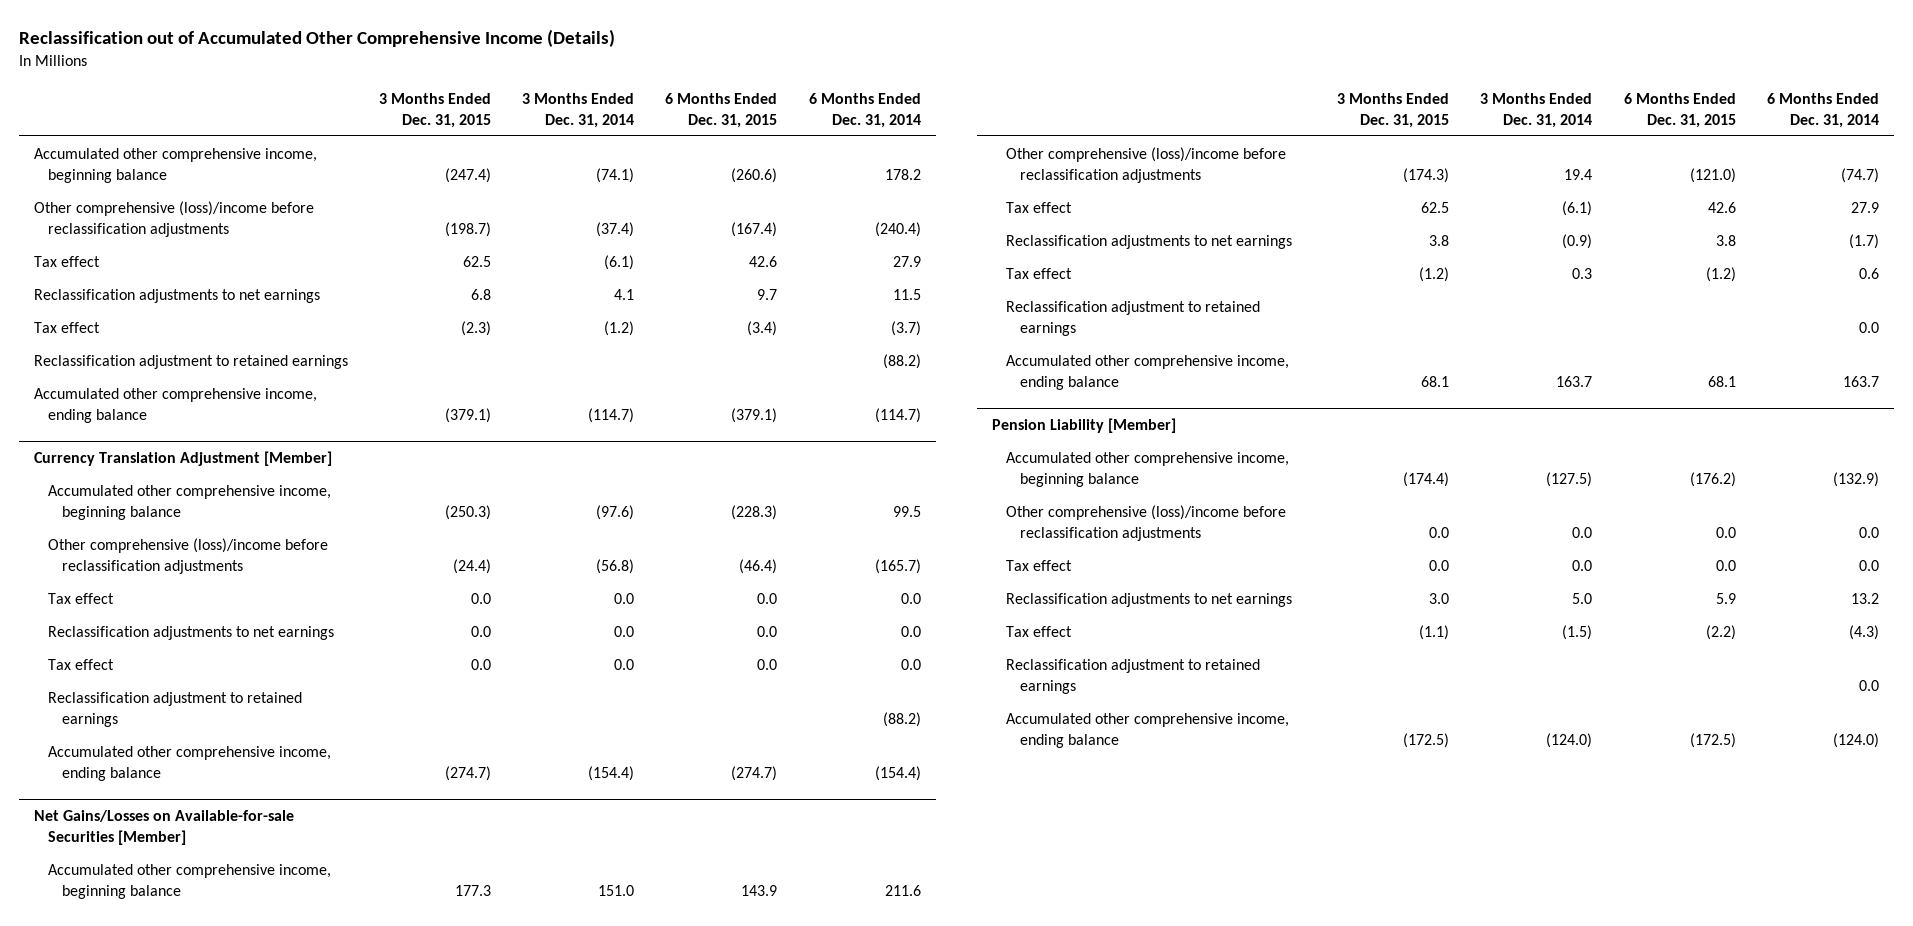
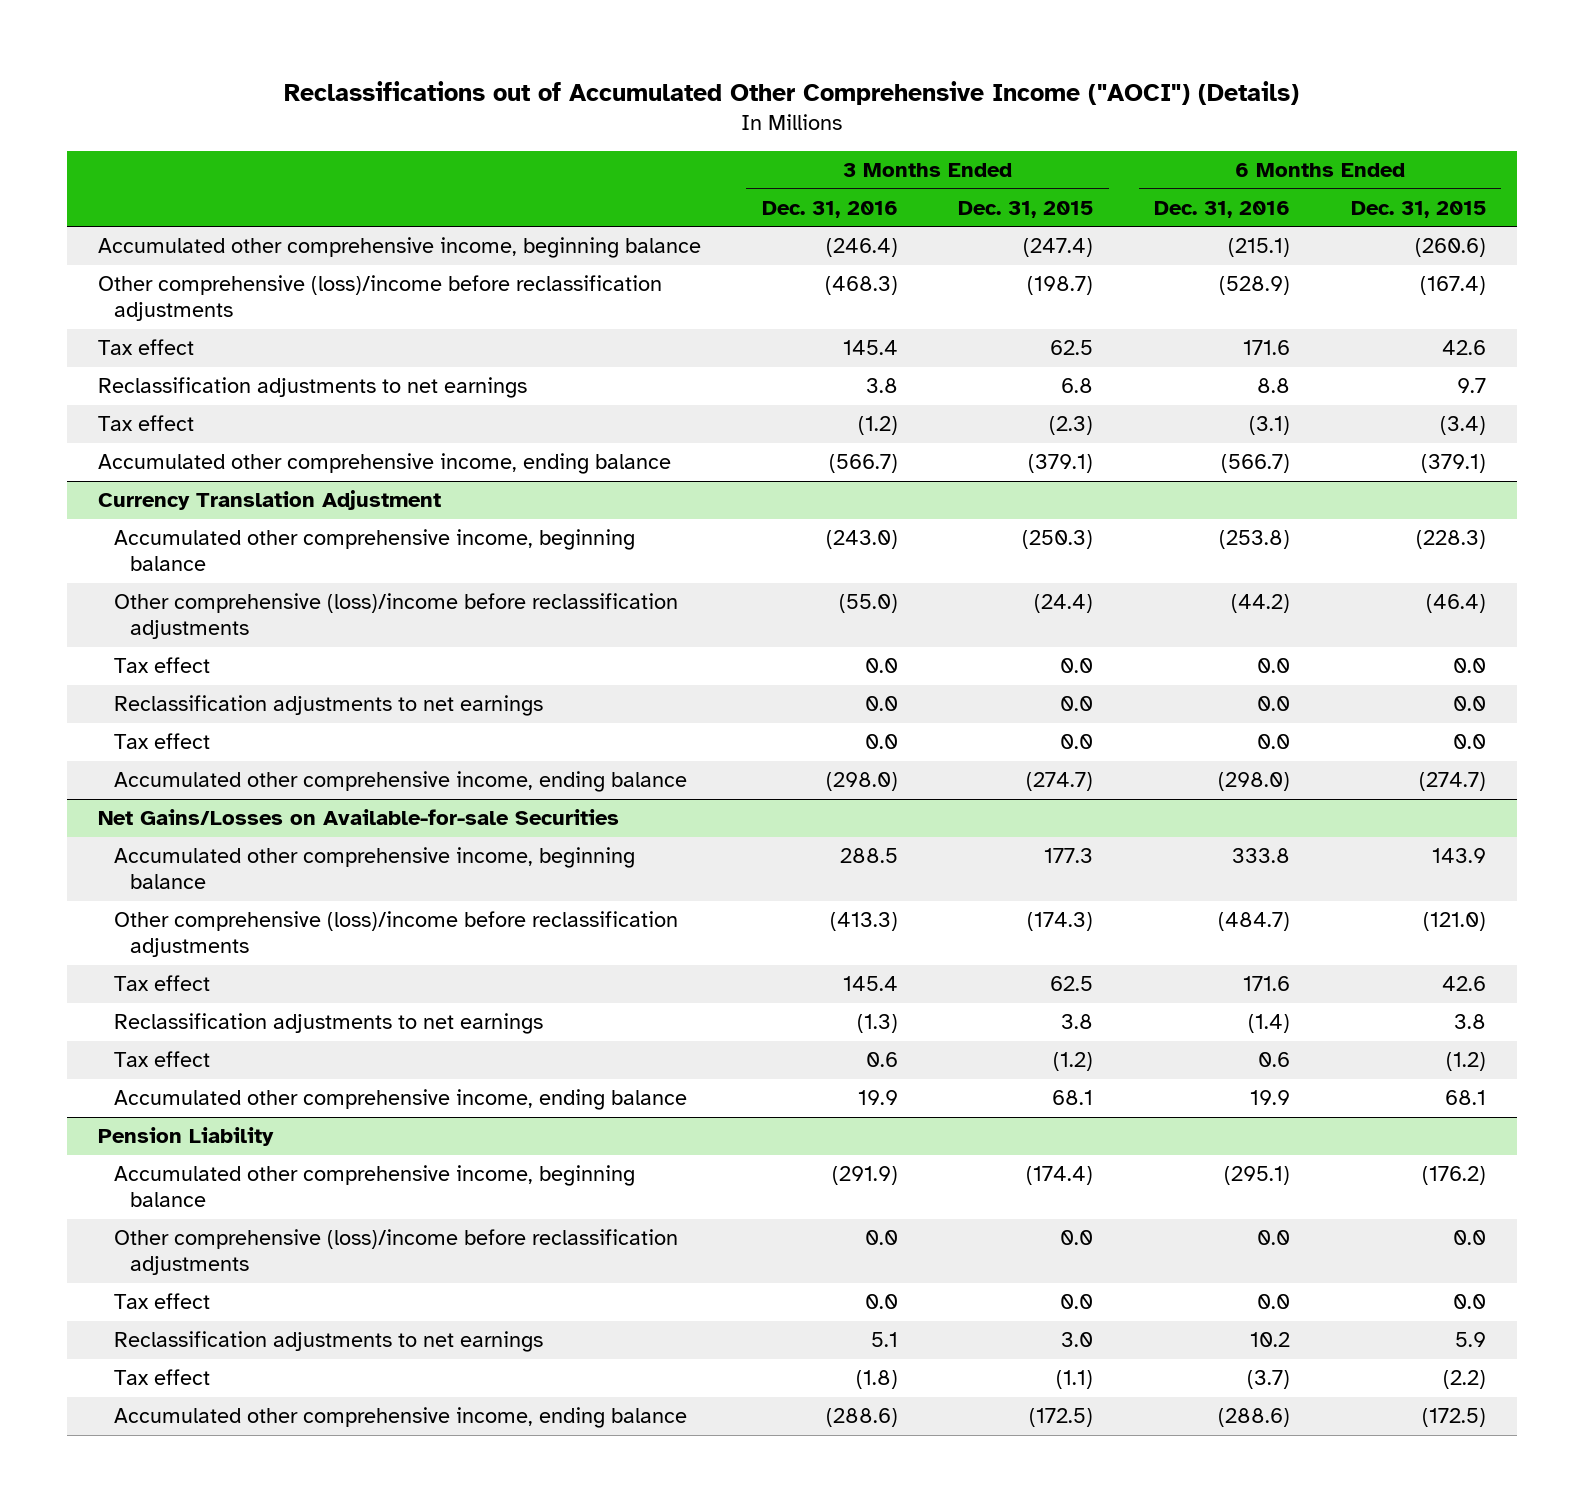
- Reclassification out of Accumulated Other Comprehensive Income (Details)
+ Reclassifications out of Accumulated Other Comprehensive Income ("AOCI") (Details)
- | 3 Months Ended Dec. 31, 2015 | 3 Months Ended Dec. 31, 2014 | 6 Months Ended Dec. 31, 2015 | 6 Months Ended Dec. 31, 2014
+ | 3 Months Ended Dec. 31, 2016 | 3 Months Ended Dec. 31, 2015 | 6 Months Ended Dec. 31, 2016 | 6 Months Ended Dec. 31, 2015
- Reclassification adjustment to retained earnings | | | | (88.2)
- Currency Translation Adjustment [Member]
+ Currency Translation Adjustment
- Reclassification adjustment to retained earnings | | | | (88.2)
- Net Gains/Losses on Available-for-sale Securities [Member]
+ Net Gains/Losses on Available-for-sale Securities
- Reclassification adjustment to retained earnings | | | | 0.0
- Pension Liability [Member]
+ Pension Liability
- Reclassification adjustment to retained earnings | | | | 0.0

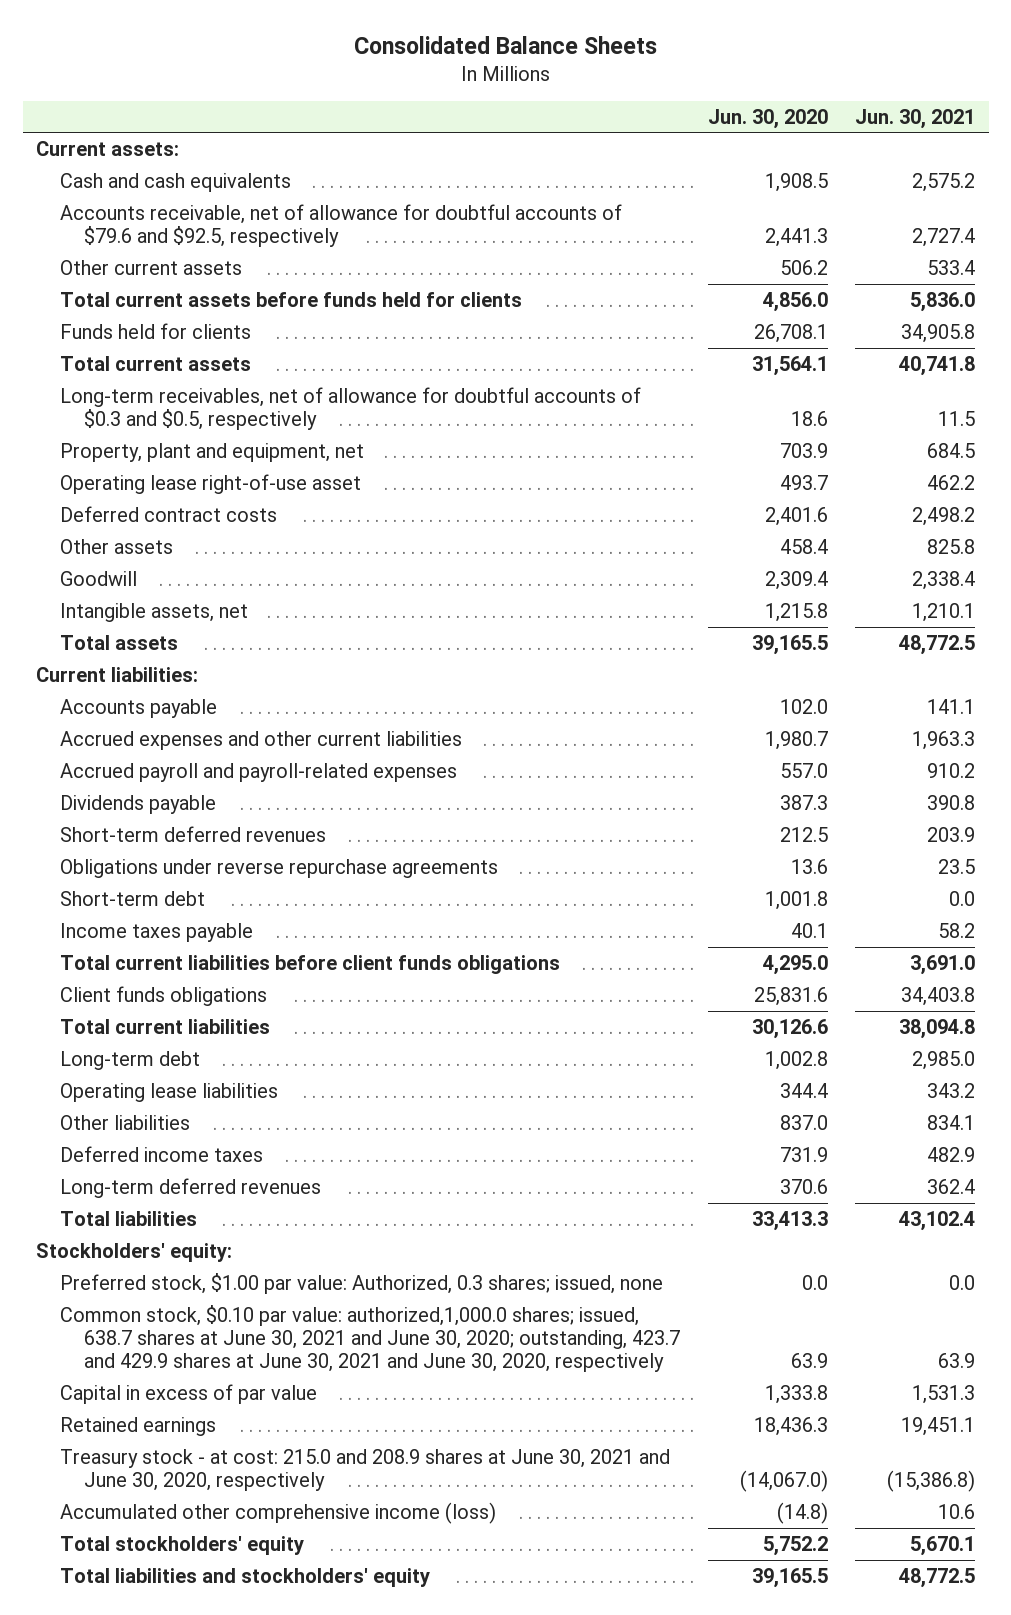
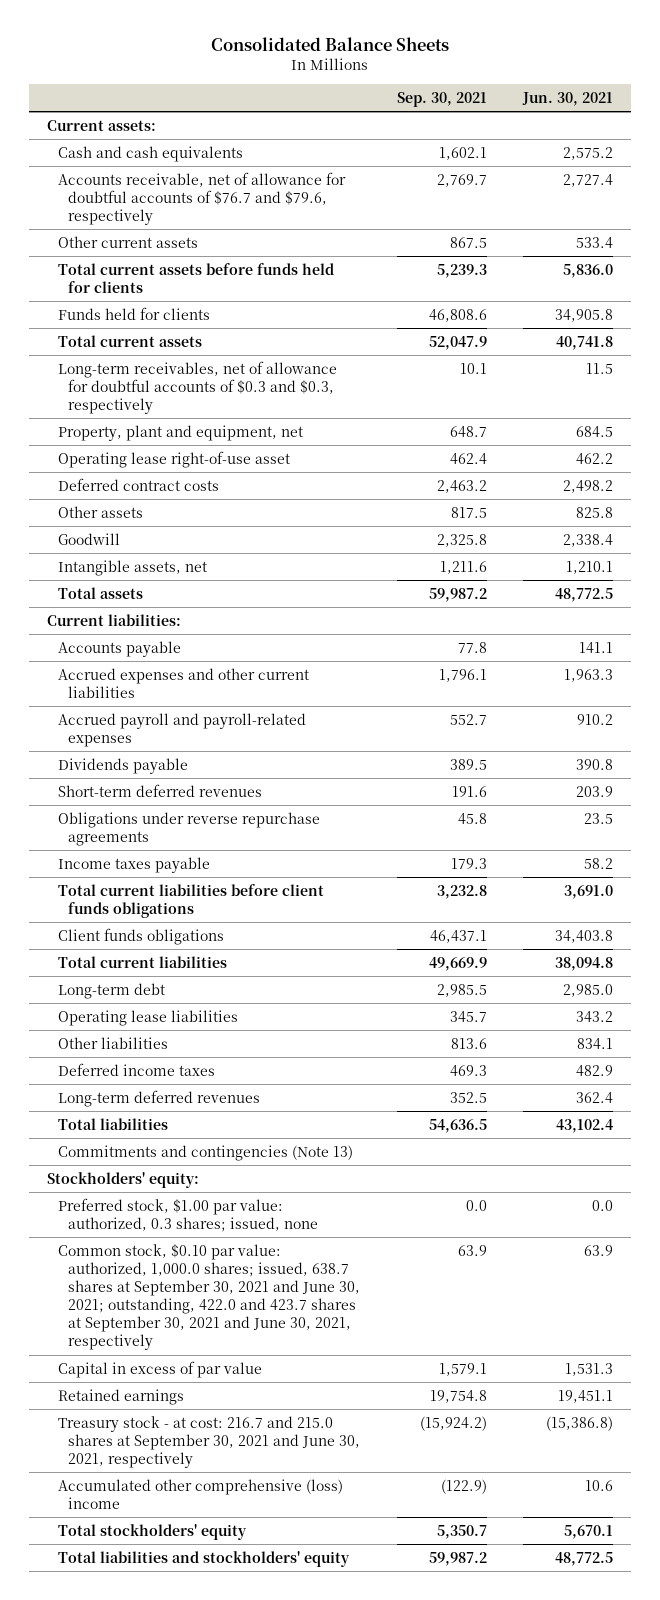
- | Jun. 30, 2020 | Jun. 30, 2021
+ | Sep. 30, 2021 | Jun. 30, 2021
- Accounts receivable, net of allowance for doubtful accounts of $79.6 and $92.5, respectively | 2,441.3 | 2,727.4
+ Accounts receivable, net of allowance for doubtful accounts of $76.7 and $79.6, respectively | 2,769.7 | 2,727.4
- Long-term receivables, net of allowance for doubtful accounts of $0.3 and $0.5, respectively | 18.6 | 11.5
+ Long-term receivables, net of allowance for doubtful accounts of $0.3 and $0.3, respectively | 10.1 | 11.5
- Short-term debt | 1,001.8 | 0.0
+ Commitments and contingencies (Note 13)
- Preferred stock, $1.00 par value: Authorized, 0.3 shares; issued, none | 0.0 | 0.0
- Common stock, $0.10 par value: authorized,1,000.0 shares; issued, 638.7 shares at June 30, 2021 and June 30, 2020; outstanding, 423.7 and 429.9 shares at June 30, 2021 and June 30, 2020, respectively | 63.9 | 63.9
+ Preferred stock, $1.00 par value: authorized, 0.3 shares; issued, none | 0.0 | 0.0
+ Common stock, $0.10 par value: authorized, 1,000.0 shares; issued, 638.7 shares at September 30, 2021 and June 30, 2021; outstanding, 422.0 and 423.7 shares at September 30, 2021 and June 30, 2021, respectively | 63.9 | 63.9
- Treasury stock - at cost: 215.0 and 208.9 shares at June 30, 2021 and June 30, 2020, respectively | (14,067.0) | (15,386.8)
- Accumulated other comprehensive income (loss) | (14.8) | 10.6
+ Treasury stock - at cost: 216.7 and 215.0 shares at September 30, 2021 and June 30, 2021, respectively | (15,924.2) | (15,386.8)
+ Accumulated other comprehensive (loss) income | (122.9) | 10.6

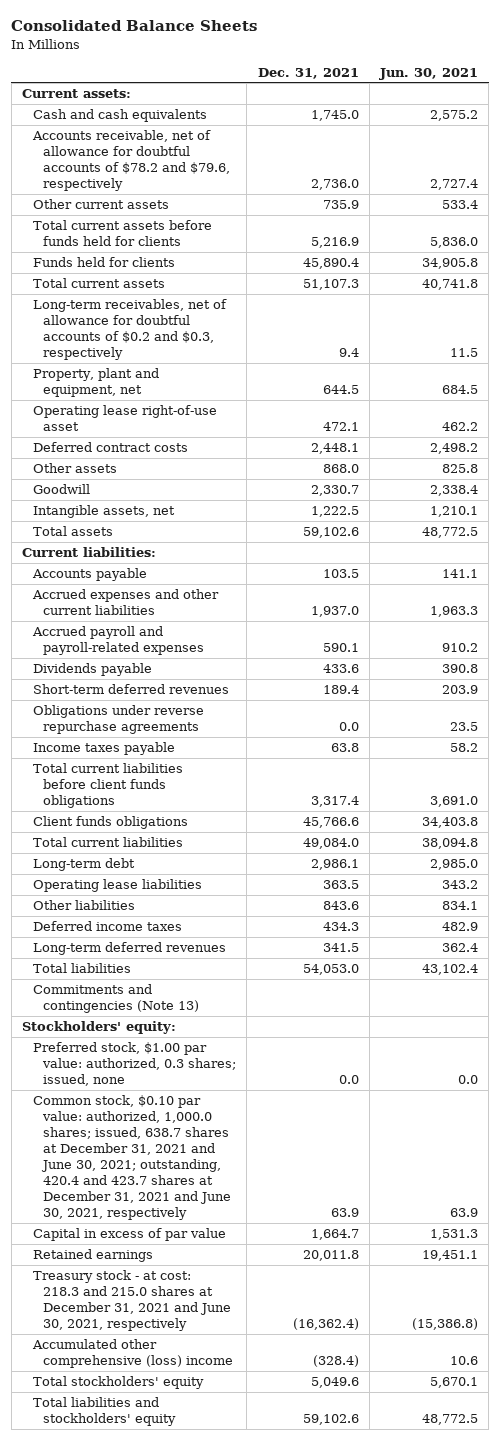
- | Sep. 30, 2021 | Jun. 30, 2021
+ | Dec. 31, 2021 | Jun. 30, 2021
- Accounts receivable, net of allowance for doubtful accounts of $76.7 and $79.6, respectively | 2,769.7 | 2,727.4
+ Accounts receivable, net of allowance for doubtful accounts of $78.2 and $79.6, respectively | 2,736.0 | 2,727.4
- Long-term receivables, net of allowance for doubtful accounts of $0.3 and $0.3, respectively | 10.1 | 11.5
+ Long-term receivables, net of allowance for doubtful accounts of $0.2 and $0.3, respectively | 9.4 | 11.5
- Common stock, $0.10 par value: authorized, 1,000.0 shares; issued, 638.7 shares at September 30, 2021 and June 30, 2021; outstanding, 422.0 and 423.7 shares at September 30, 2021 and June 30, 2021, respectively | 63.9 | 63.9
+ Common stock, $0.10 par value: authorized, 1,000.0 shares; issued, 638.7 shares at December 31, 2021 and June 30, 2021; outstanding, 420.4 and 423.7 shares at December 31, 2021 and June 30, 2021, respectively | 63.9 | 63.9
- Treasury stock - at cost: 216.7 and 215.0 shares at September 30, 2021 and June 30, 2021, respectively | (15,924.2) | (15,386.8)
+ Treasury stock - at cost: 218.3 and 215.0 shares at December 31, 2021 and June 30, 2021, respectively | (16,362.4) | (15,386.8)

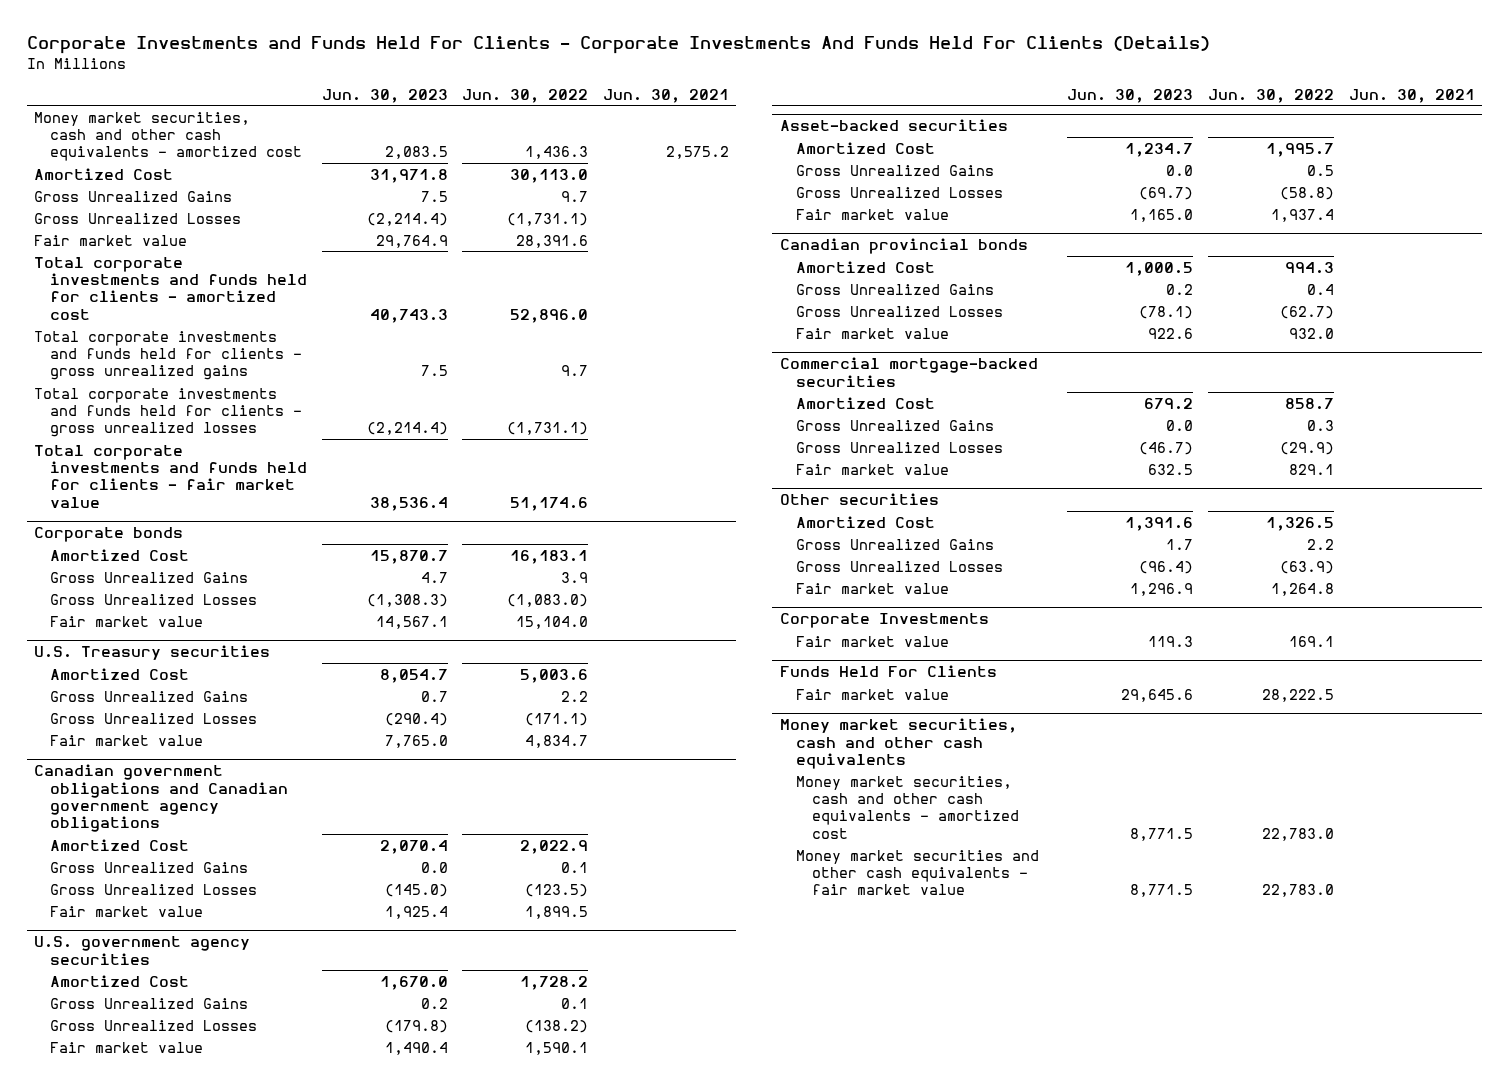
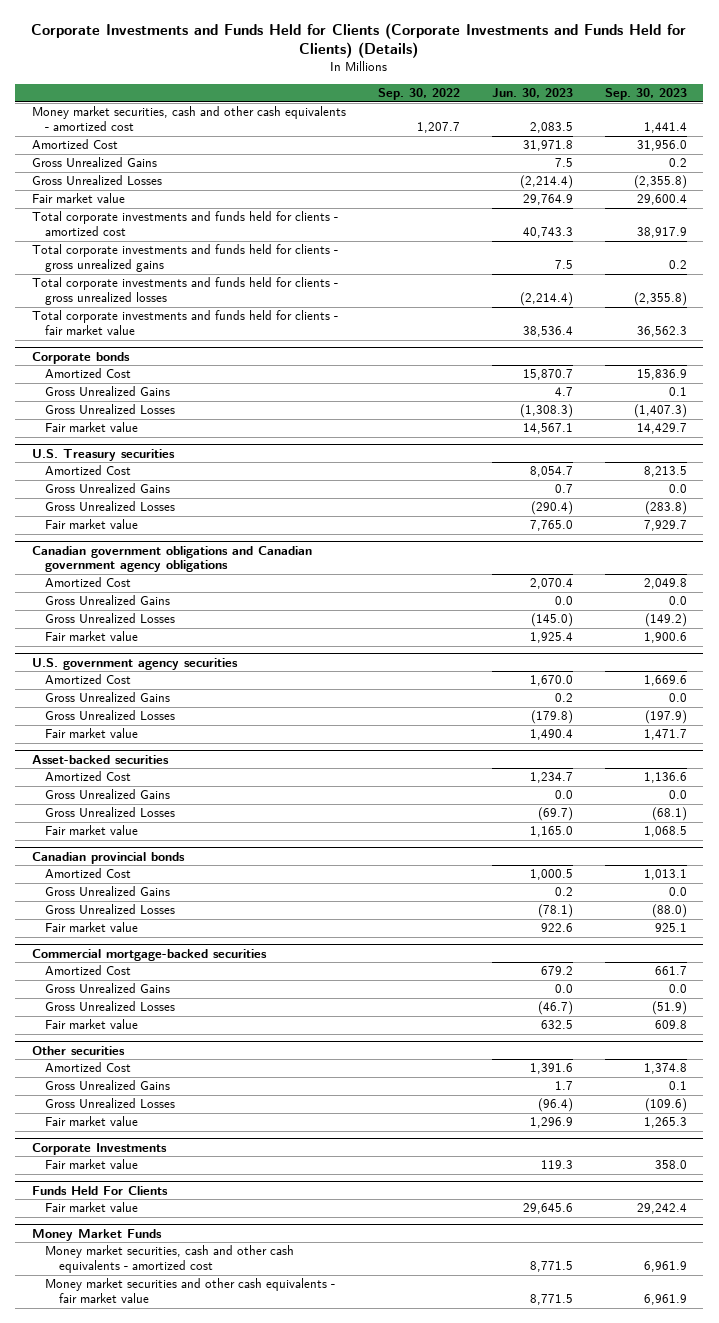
- Corporate Investments and Funds Held For Clients - Corporate Investments And Funds Held For Clients (Details)
+ Corporate Investments and Funds Held for Clients (Corporate Investments and Funds Held for Clients) (Details)
- | Jun. 30, 2023 | Jun. 30, 2022 | Jun. 30, 2021
+ | Sep. 30, 2022 | Jun. 30, 2023 | Sep. 30, 2023
- Money market securities, cash and other cash equivalents
+ Money Market Funds

